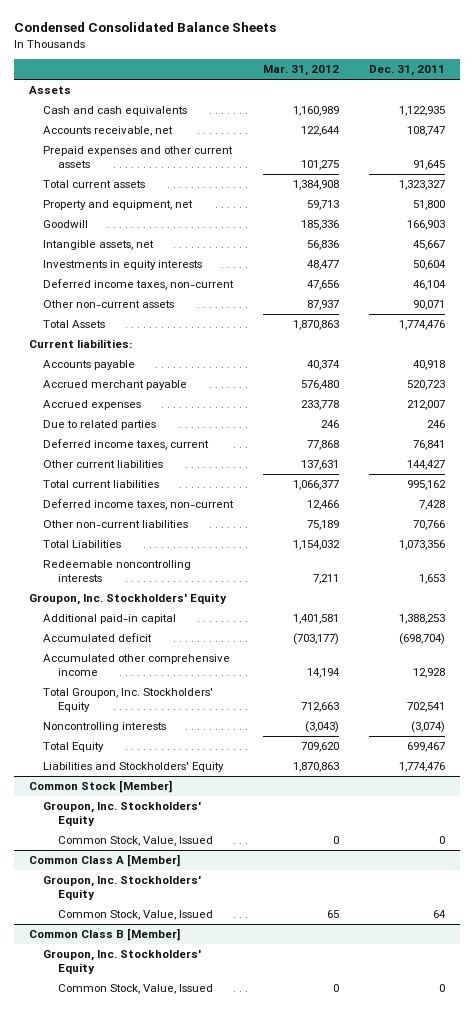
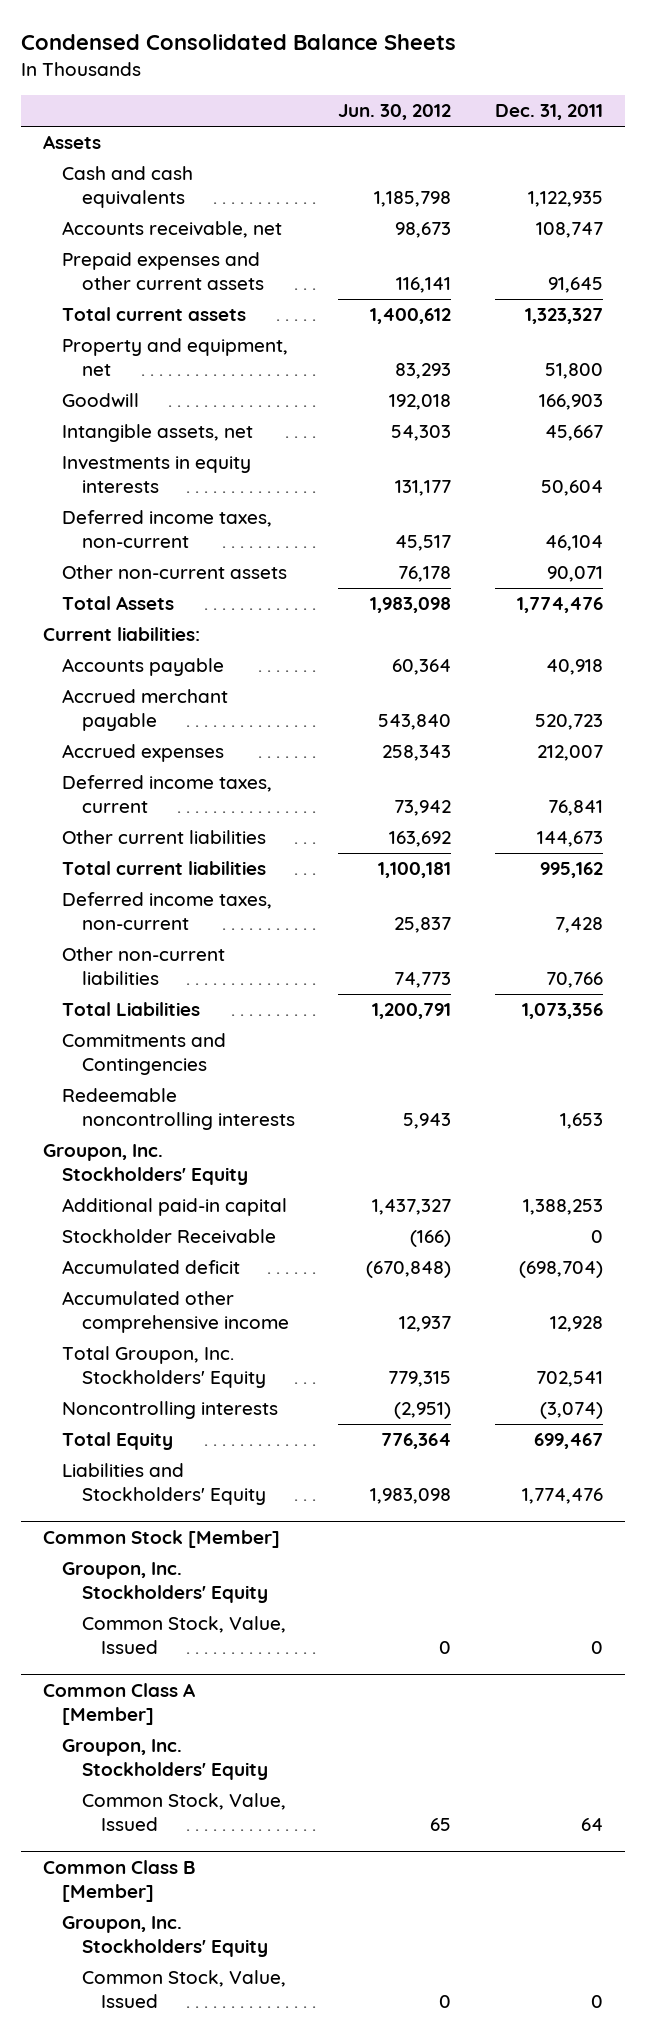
- | Mar. 31, 2012 | Dec. 31, 2011
+ | Jun. 30, 2012 | Dec. 31, 2011
- Due to related parties | 246 | 246
- Other current liabilities | 137,631 | 144,427
+ Other current liabilities | 163,692 | 144,673
+ Commitments and Contingencies
+ Stockholder Receivable | (166) | 0

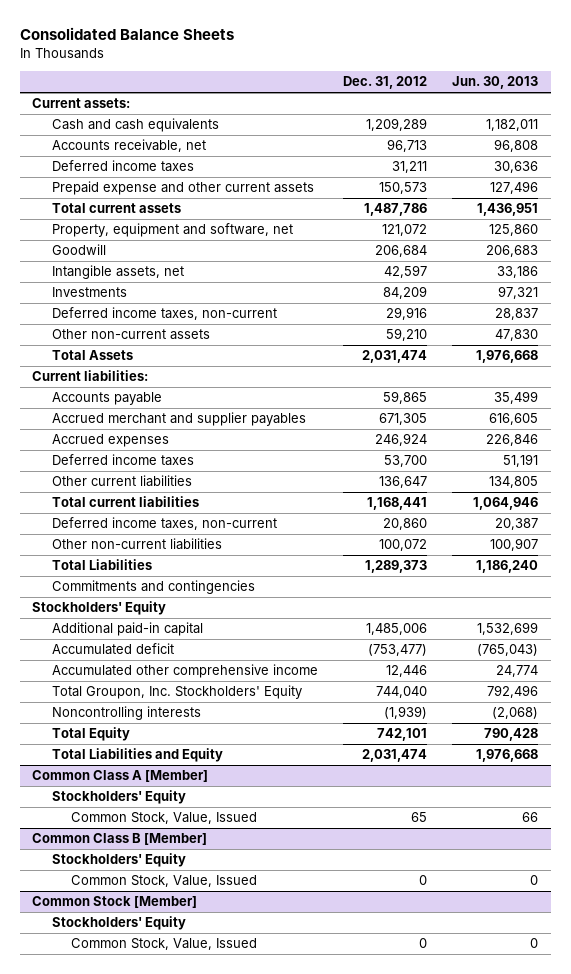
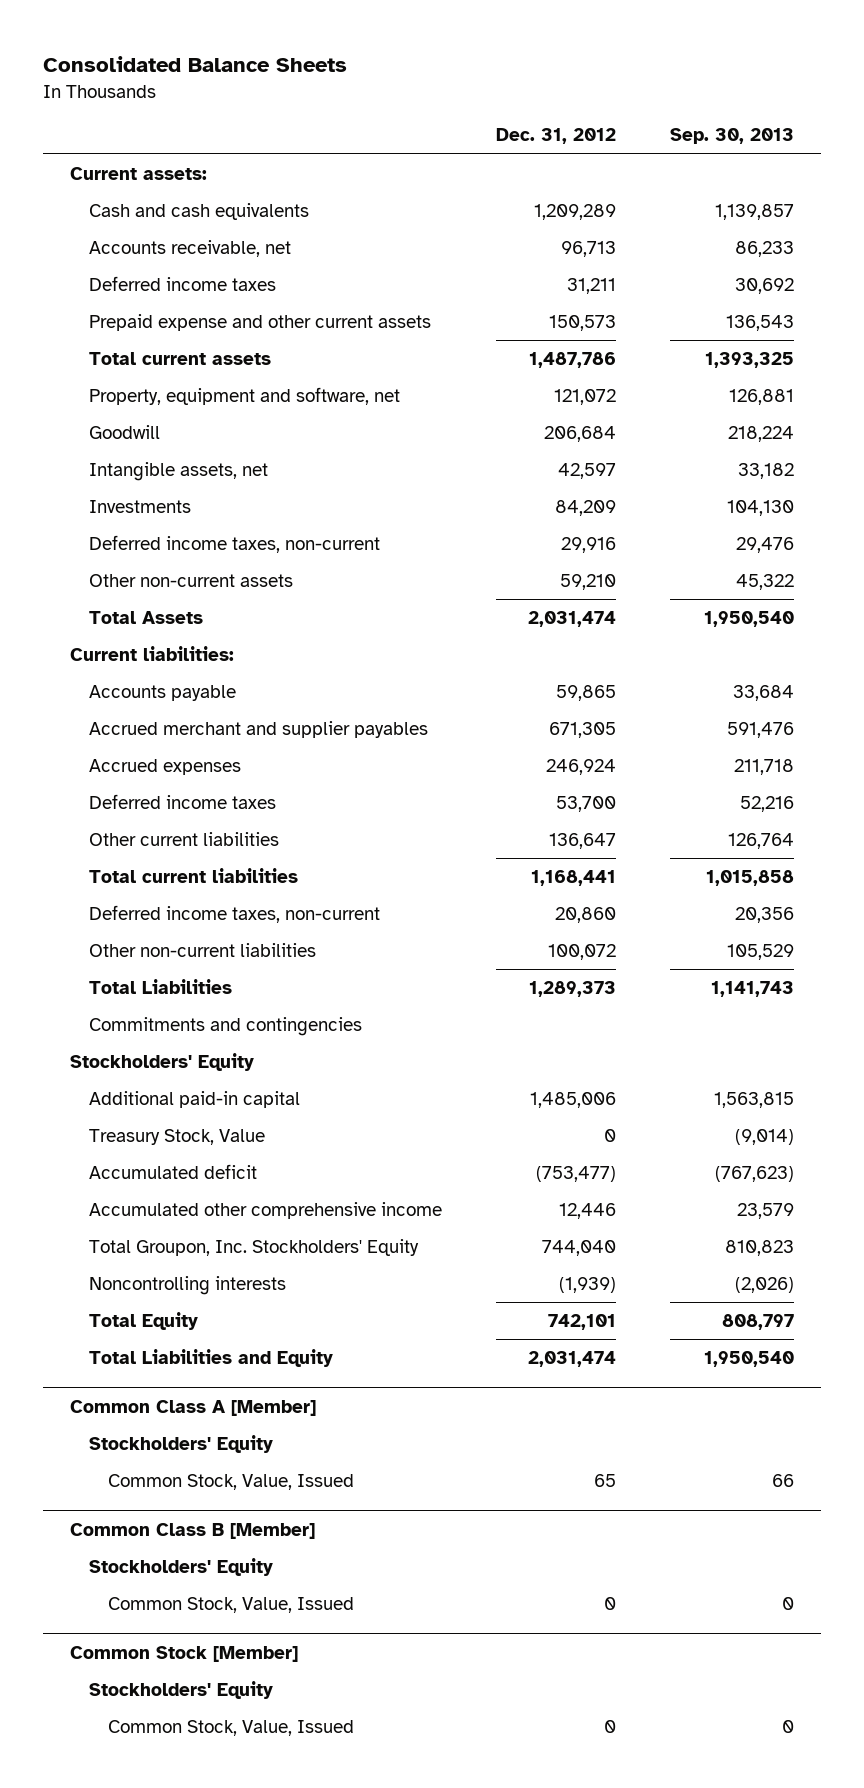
- | Dec. 31, 2012 | Jun. 30, 2013
+ | Dec. 31, 2012 | Sep. 30, 2013
+ Treasury Stock, Value | 0 | (9,014)

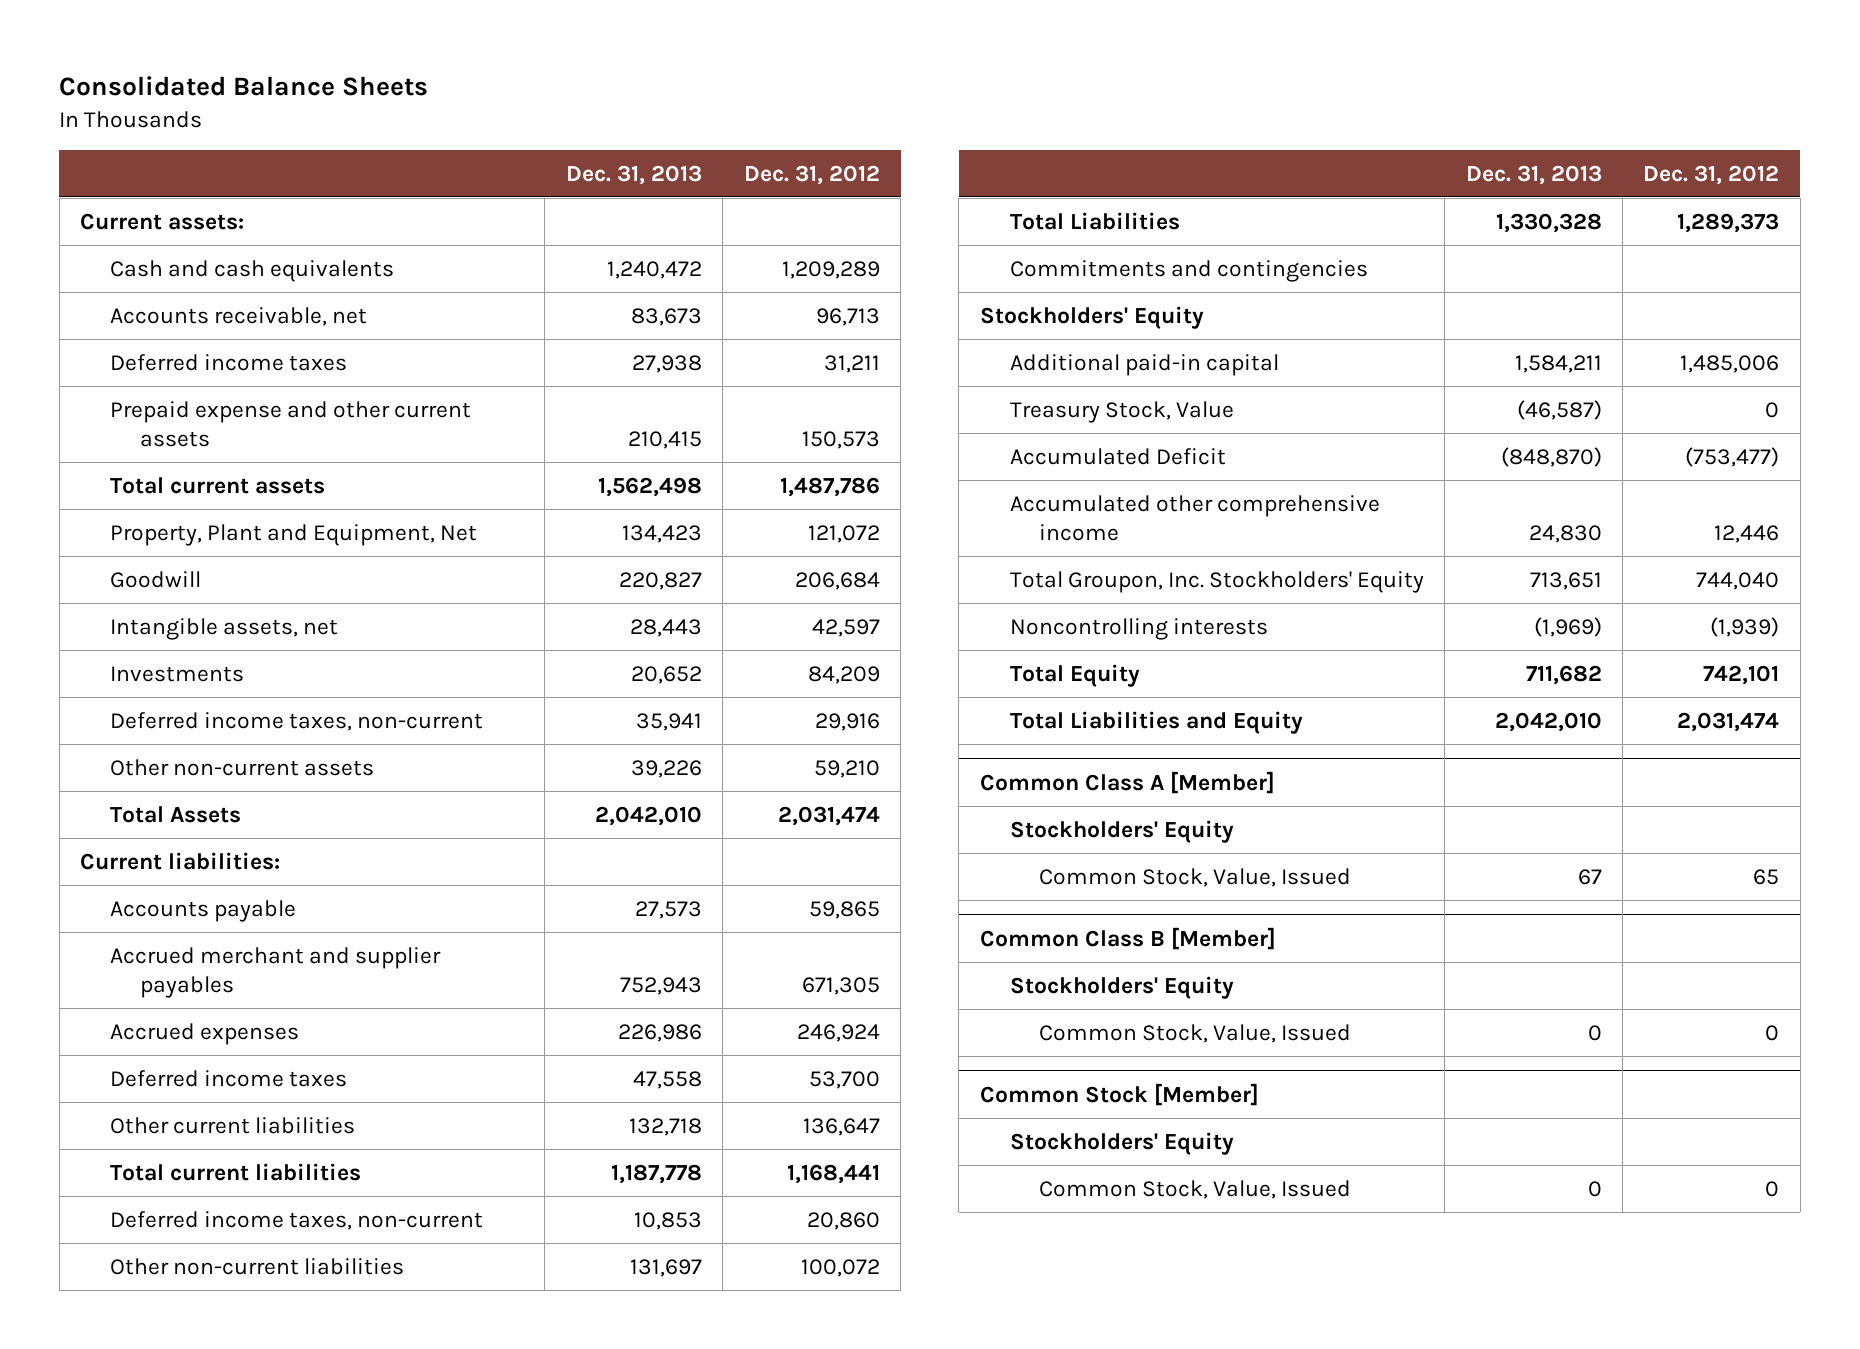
- | Dec. 31, 2012 | Sep. 30, 2013
+ | Dec. 31, 2013 | Dec. 31, 2012
- Property, equipment and software, net | 121,072 | 126,881
+ Property, Plant and Equipment, Net | 134,423 | 121,072
- Accumulated deficit | (753,477) | (767,623)
+ Accumulated Deficit | (848,870) | (753,477)

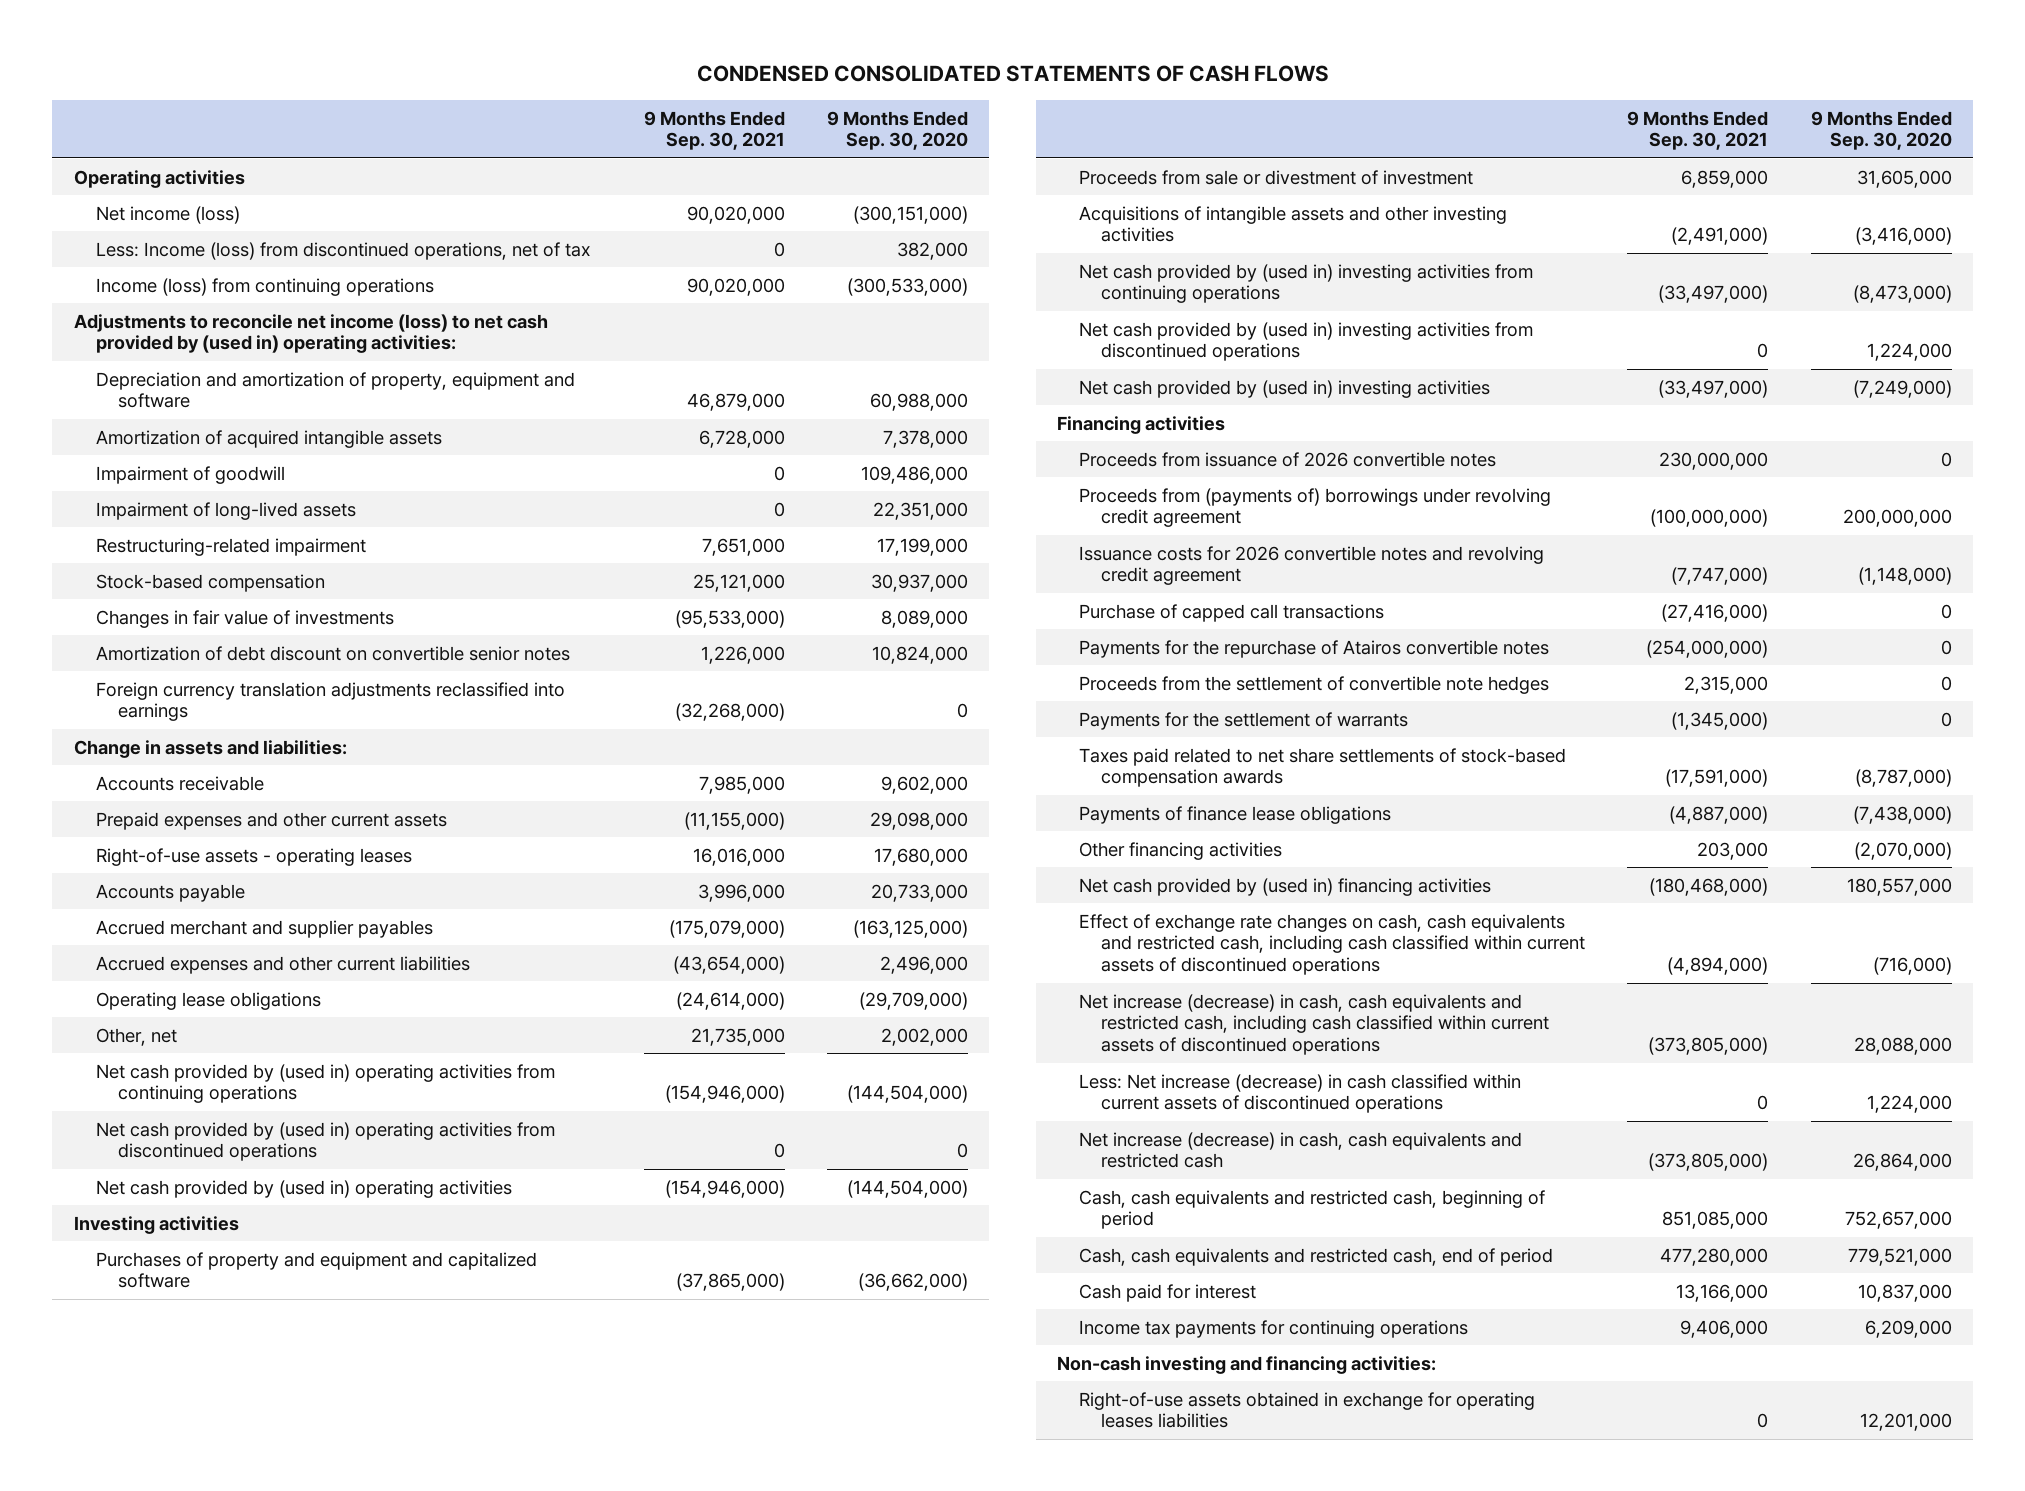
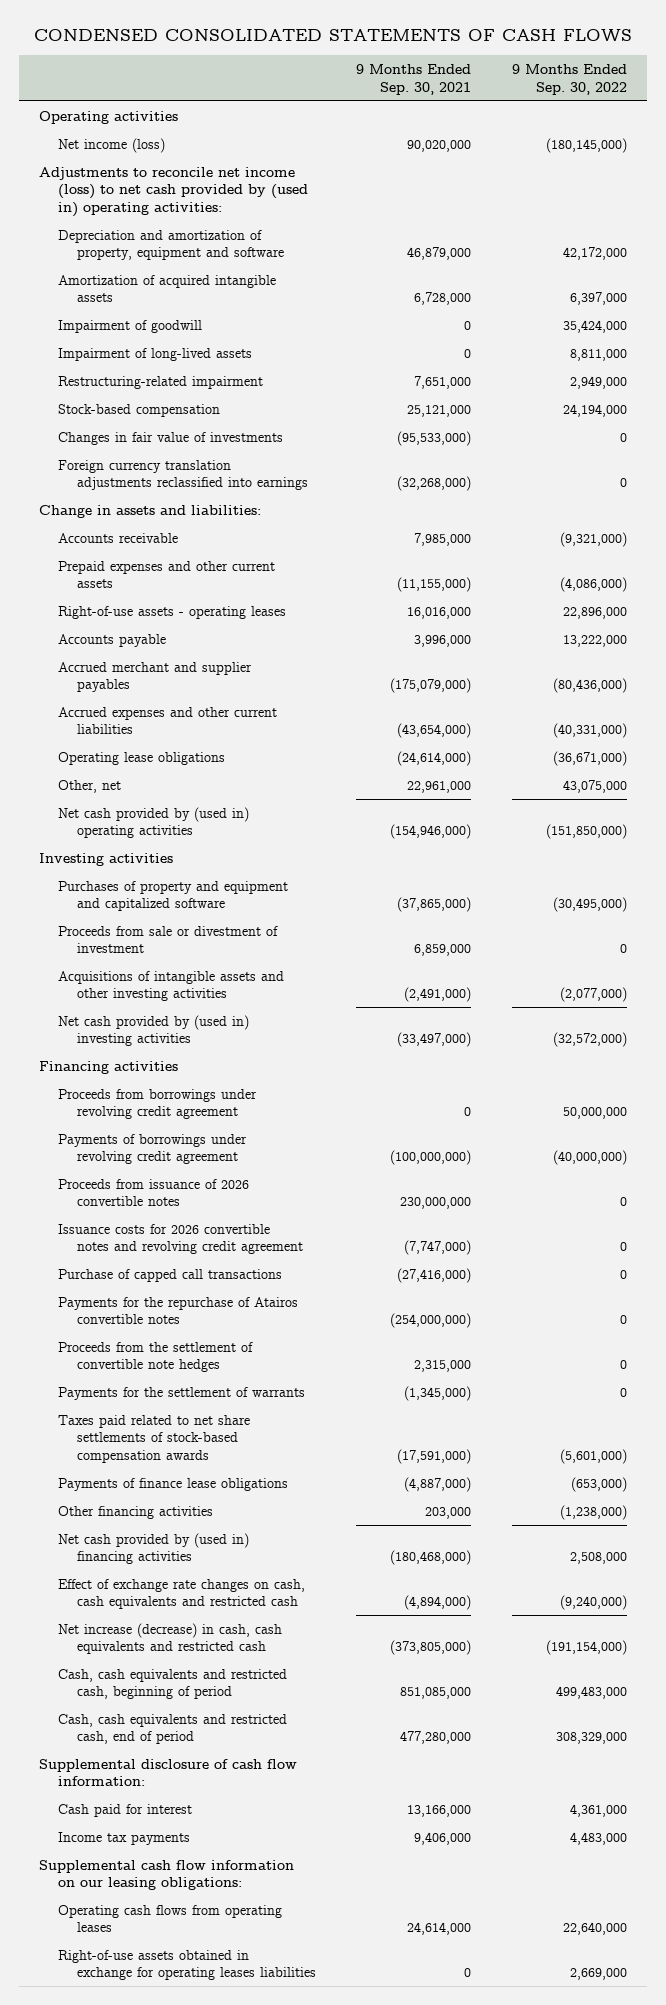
- | 9 Months Ended Sep. 30, 2021 | 9 Months Ended Sep. 30, 2020
+ | 9 Months Ended Sep. 30, 2021 | 9 Months Ended Sep. 30, 2022
- Less: Income (loss) from discontinued operations, net of tax | 0 | 382,000
- Income (loss) from continuing operations | 90,020,000 | (300,533,000)
- Amortization of debt discount on convertible senior notes | 1,226,000 | 10,824,000
- Other, net | 21,735,000 | 2,002,000
- Net cash provided by (used in) operating activities from continuing operations | (154,946,000) | (144,504,000)
- Net cash provided by (used in) operating activities from discontinued operations | 0 | 0
+ Other, net | 22,961,000 | 43,075,000
- Net cash provided by (used in) investing activities from continuing operations | (33,497,000) | (8,473,000)
- Net cash provided by (used in) investing activities from discontinued operations | 0 | 1,224,000
+ Proceeds from borrowings under revolving credit agreement | 0 | 50,000,000
+ Payments of borrowings under revolving credit agreement | (100,000,000) | (40,000,000)
- Proceeds from (payments of) borrowings under revolving credit agreement | (100,000,000) | 200,000,000
- Effect of exchange rate changes on cash, cash equivalents and restricted cash, including cash classified within current assets of discontinued operations | (4,894,000) | (716,000)
- Net increase (decrease) in cash, cash equivalents and restricted cash, including cash classified within current assets of discontinued operations | (373,805,000) | 28,088,000
- Less: Net increase (decrease) in cash classified within current assets of discontinued operations | 0 | 1,224,000
+ Effect of exchange rate changes on cash, cash equivalents and restricted cash | (4,894,000) | (9,240,000)
+ Supplemental disclosure of cash flow information:
- Income tax payments for continuing operations | 9,406,000 | 6,209,000
- Non-cash investing and financing activities:
+ Income tax payments | 9,406,000 | 4,483,000
+ Supplemental cash flow information on our leasing obligations:
+ Operating cash flows from operating leases | 24,614,000 | 22,640,000

